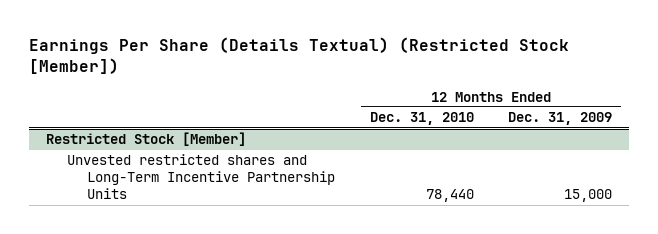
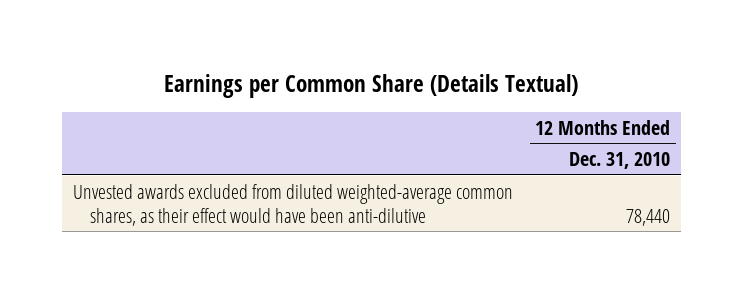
- Earnings Per Share (Details Textual) (Restricted Stock [Member])
+ Earnings per Common Share (Details Textual)
- | 12 Months Ended Dec. 31, 2010 | 12 Months Ended Dec. 31, 2009
+ | 12 Months Ended Dec. 31, 2010
- Restricted Stock [Member]
- Unvested restricted shares and Long-Term Incentive Partnership Units | 78,440 | 15,000
+ Unvested awards excluded from diluted weighted-average common shares, as their effect would have been anti-dilutive | 78,440

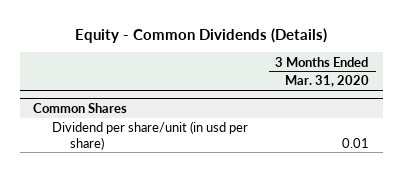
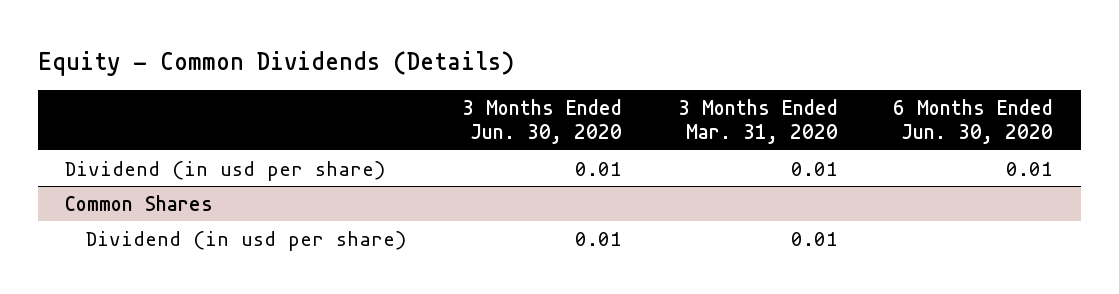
- | 3 Months Ended Mar. 31, 2020
+ | 3 Months Ended Jun. 30, 2020 | 3 Months Ended Mar. 31, 2020 | 6 Months Ended Jun. 30, 2020
+ Dividend (in usd per share) | 0.01 | 0.01 | 0.01
@ Common Shares
- Dividend per share/unit (in usd per share) | 0.01
+ Dividend (in usd per share) | 0.01 | 0.01 |

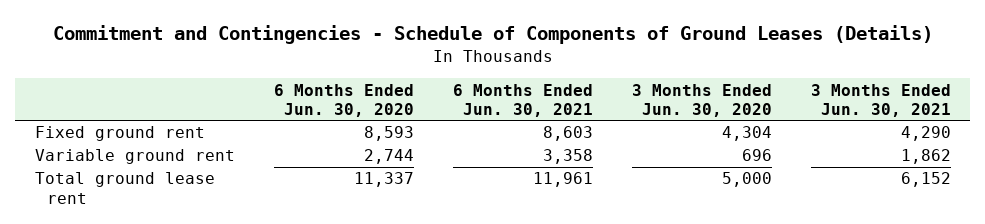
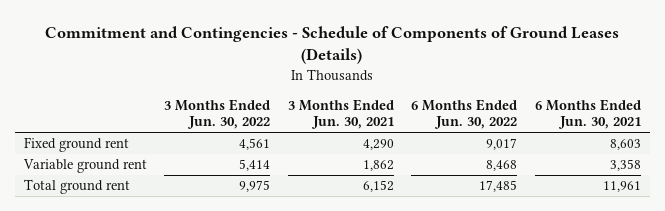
- | 6 Months Ended Jun. 30, 2020 | 6 Months Ended Jun. 30, 2021 | 3 Months Ended Jun. 30, 2020 | 3 Months Ended Jun. 30, 2021
+ | 3 Months Ended Jun. 30, 2022 | 3 Months Ended Jun. 30, 2021 | 6 Months Ended Jun. 30, 2022 | 6 Months Ended Jun. 30, 2021
- Total ground lease rent | 11,337 | 11,961 | 5,000 | 6,152
+ Total ground rent | 9,975 | 6,152 | 17,485 | 11,961

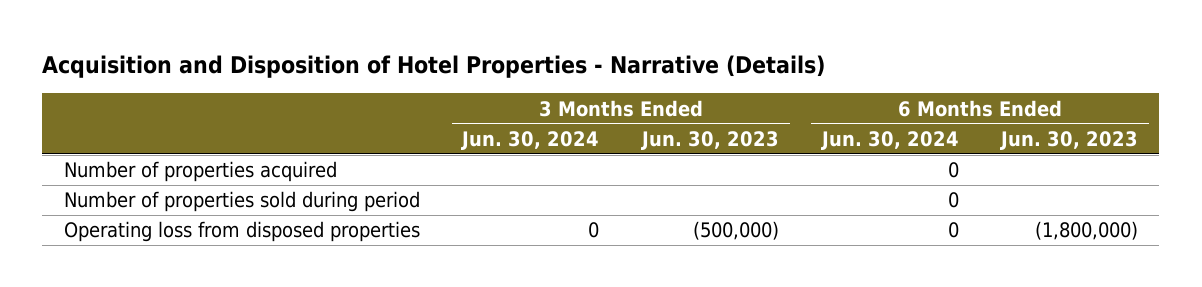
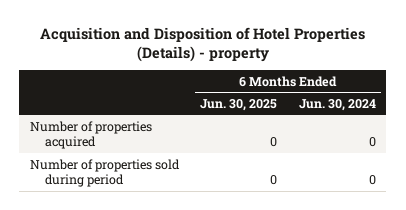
- Acquisition and Disposition of Hotel Properties - Narrative (Details)
+ Acquisition and Disposition of Hotel Properties (Details) - property
- | 3 Months Ended Jun. 30, 2024 | 3 Months Ended Jun. 30, 2023 | 6 Months Ended Jun. 30, 2024 | 6 Months Ended Jun. 30, 2023
+ | 6 Months Ended Jun. 30, 2025 | 6 Months Ended Jun. 30, 2024
- Operating loss from disposed properties | 0 | (500,000) | 0 | (1,800,000)

